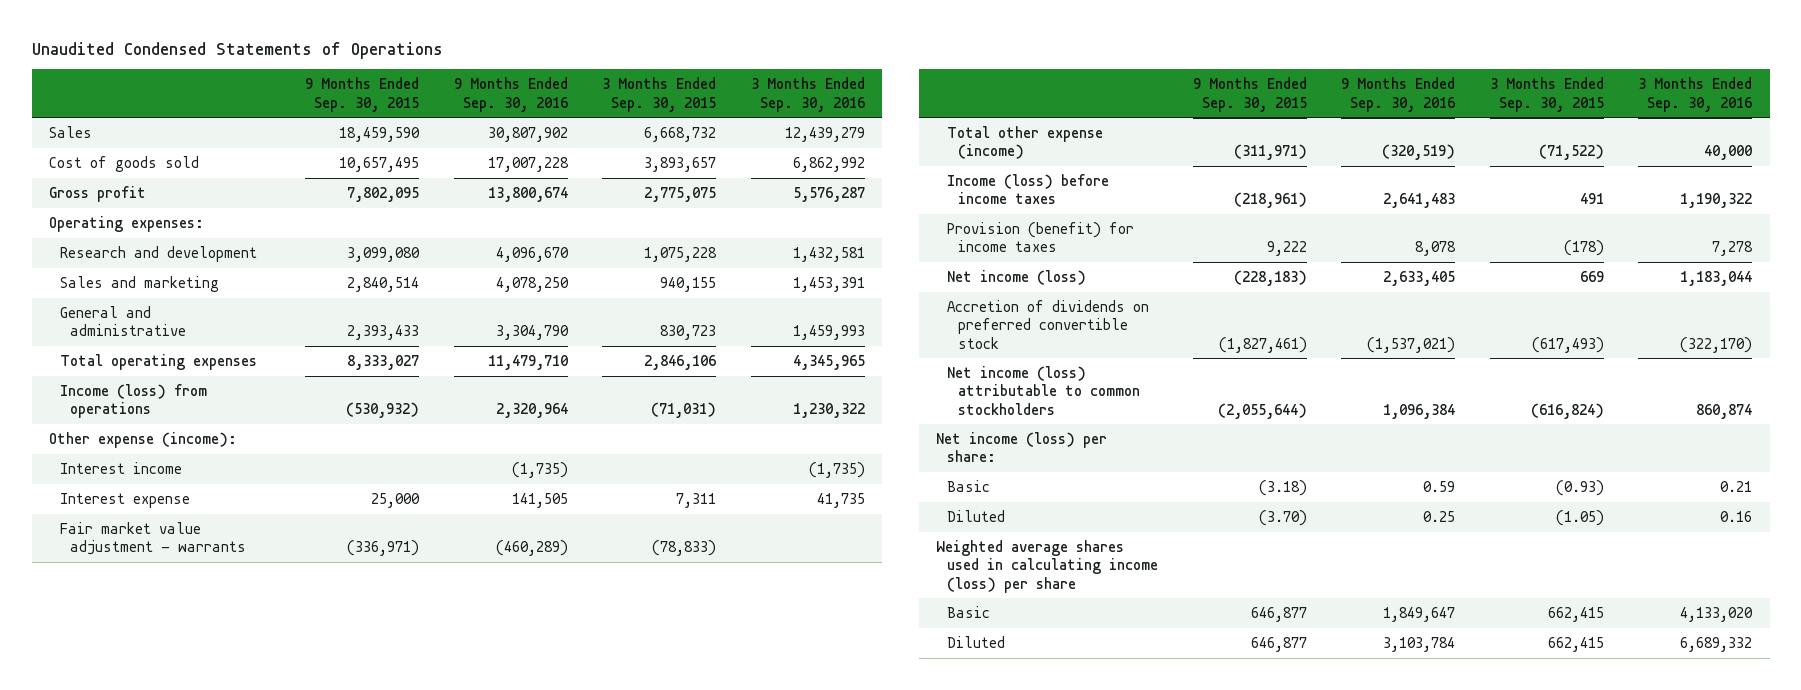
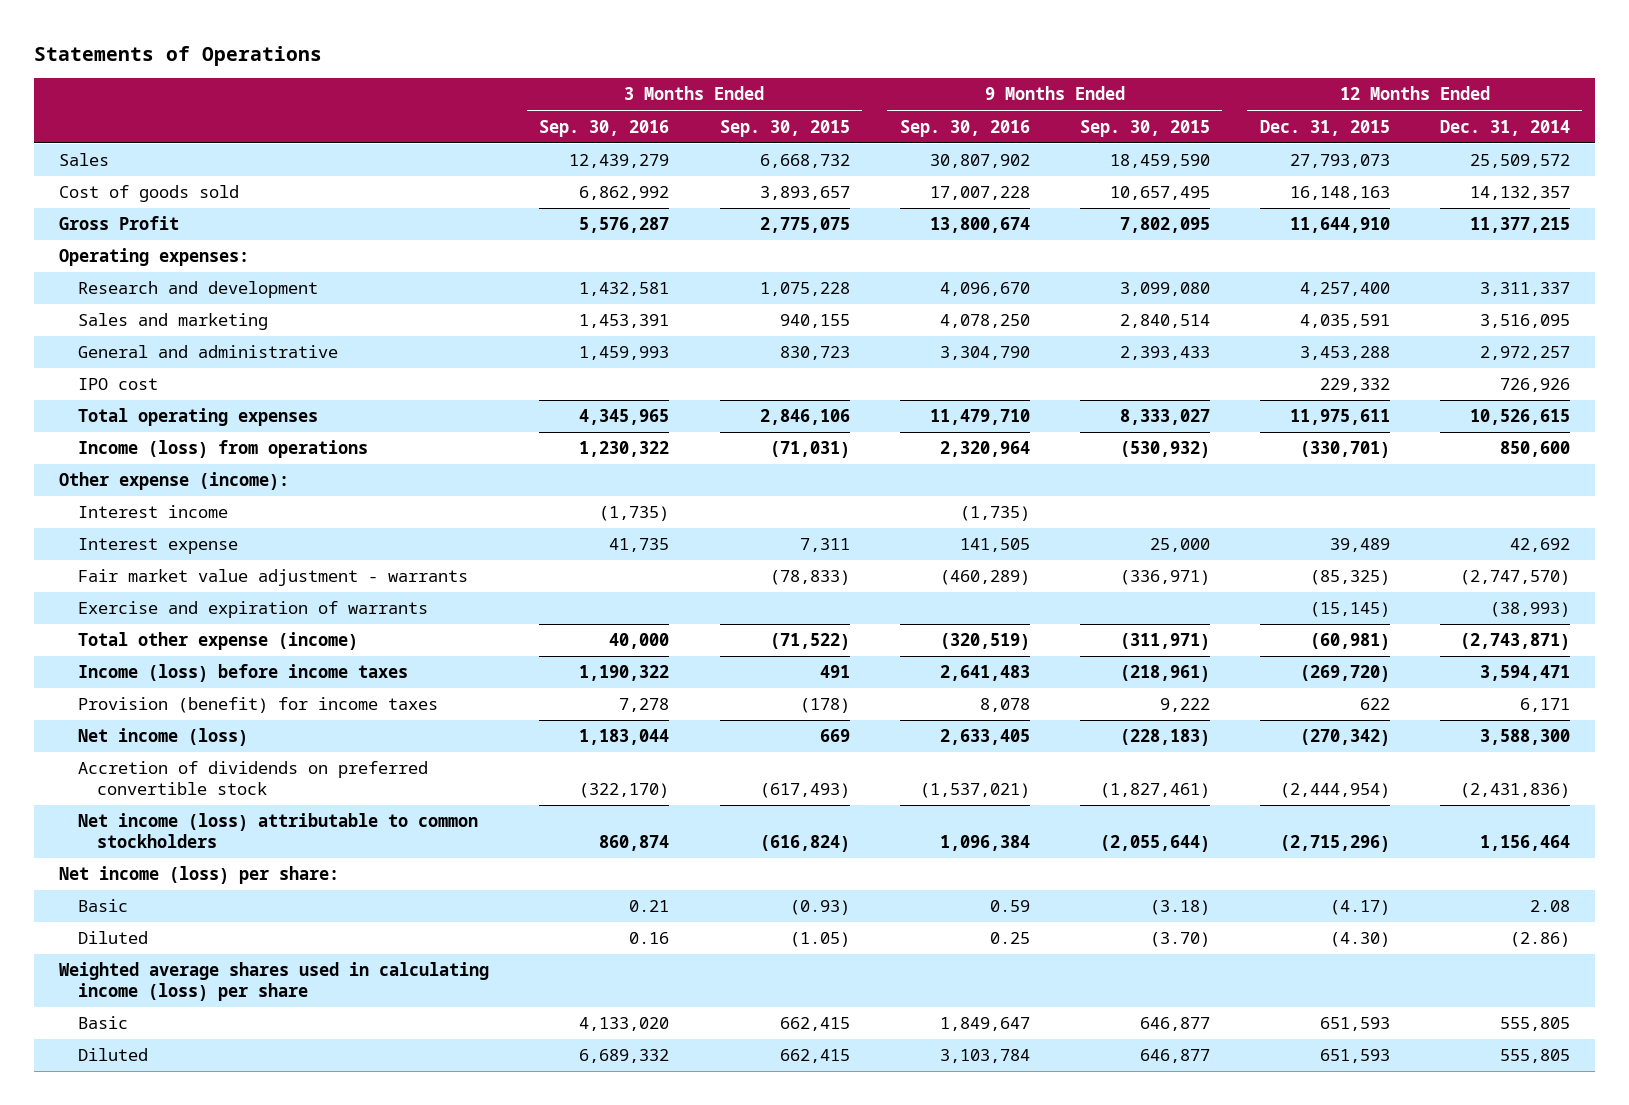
- Unaudited Condensed Statements of Operations
+ Statements of Operations
- | 9 Months Ended Sep. 30, 2015 | 9 Months Ended Sep. 30, 2016 | 3 Months Ended Sep. 30, 2015 | 3 Months Ended Sep. 30, 2016
+ | 3 Months Ended Sep. 30, 2016 | 3 Months Ended Sep. 30, 2015 | 9 Months Ended Sep. 30, 2016 | 9 Months Ended Sep. 30, 2015 | 12 Months Ended Dec. 31, 2015 | 12 Months Ended Dec. 31, 2014
- Gross profit | 7,802,095 | 13,800,674 | 2,775,075 | 5,576,287
+ Gross Profit | 5,576,287 | 2,775,075 | 13,800,674 | 7,802,095 | 11,644,910 | 11,377,215
+ IPO cost | | | | | 229,332 | 726,926
+ Exercise and expiration of warrants | | | | | (15,145) | (38,993)

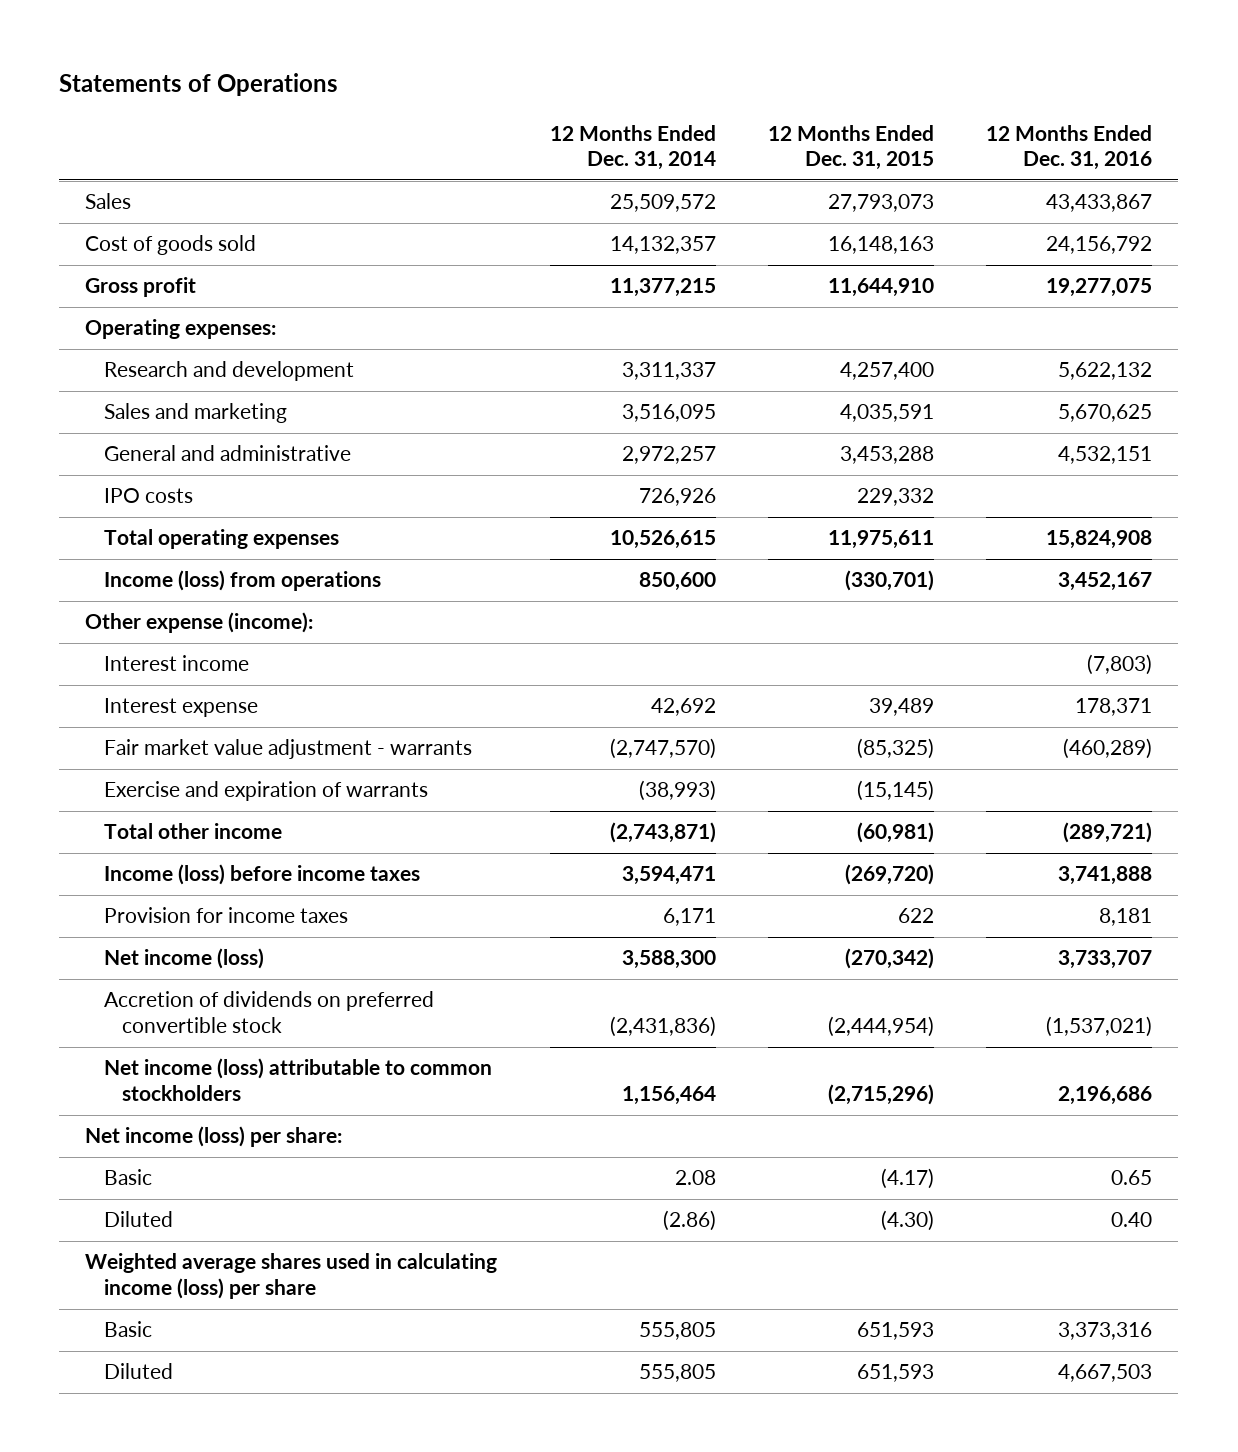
- | 3 Months Ended Sep. 30, 2016 | 3 Months Ended Sep. 30, 2015 | 9 Months Ended Sep. 30, 2016 | 9 Months Ended Sep. 30, 2015 | 12 Months Ended Dec. 31, 2015 | 12 Months Ended Dec. 31, 2014
+ | 12 Months Ended Dec. 31, 2014 | 12 Months Ended Dec. 31, 2015 | 12 Months Ended Dec. 31, 2016
- Gross Profit | 5,576,287 | 2,775,075 | 13,800,674 | 7,802,095 | 11,644,910 | 11,377,215
+ Gross profit | 11,377,215 | 11,644,910 | 19,277,075
- IPO cost | | | | | 229,332 | 726,926
+ IPO costs | 726,926 | 229,332 |
- Total other expense (income) | 40,000 | (71,522) | (320,519) | (311,971) | (60,981) | (2,743,871)
+ Total other income | (2,743,871) | (60,981) | (289,721)
- Provision (benefit) for income taxes | 7,278 | (178) | 8,078 | 9,222 | 622 | 6,171
+ Provision for income taxes | 6,171 | 622 | 8,181

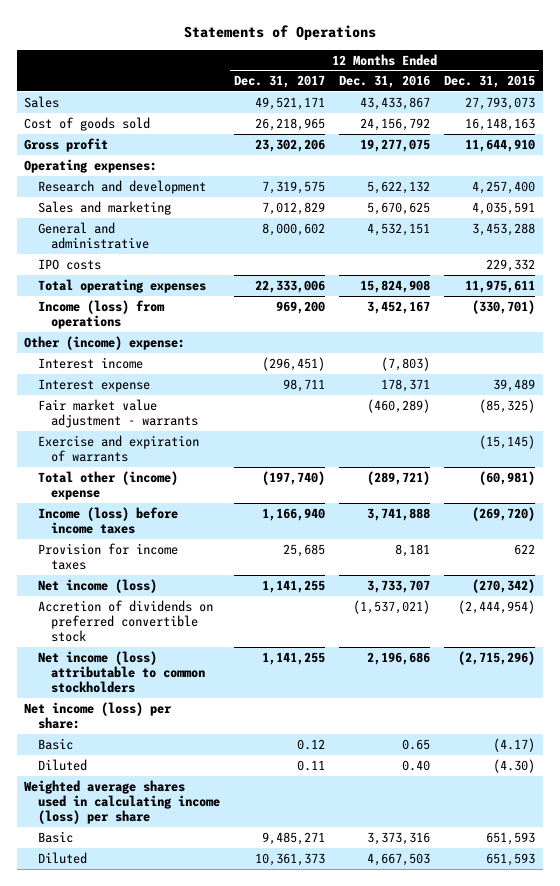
- | 12 Months Ended Dec. 31, 2014 | 12 Months Ended Dec. 31, 2015 | 12 Months Ended Dec. 31, 2016
+ | 12 Months Ended Dec. 31, 2017 | 12 Months Ended Dec. 31, 2016 | 12 Months Ended Dec. 31, 2015
- Other expense (income):
+ Other (income) expense:
- Total other income | (2,743,871) | (60,981) | (289,721)
+ Total other (income) expense | (197,740) | (289,721) | (60,981)

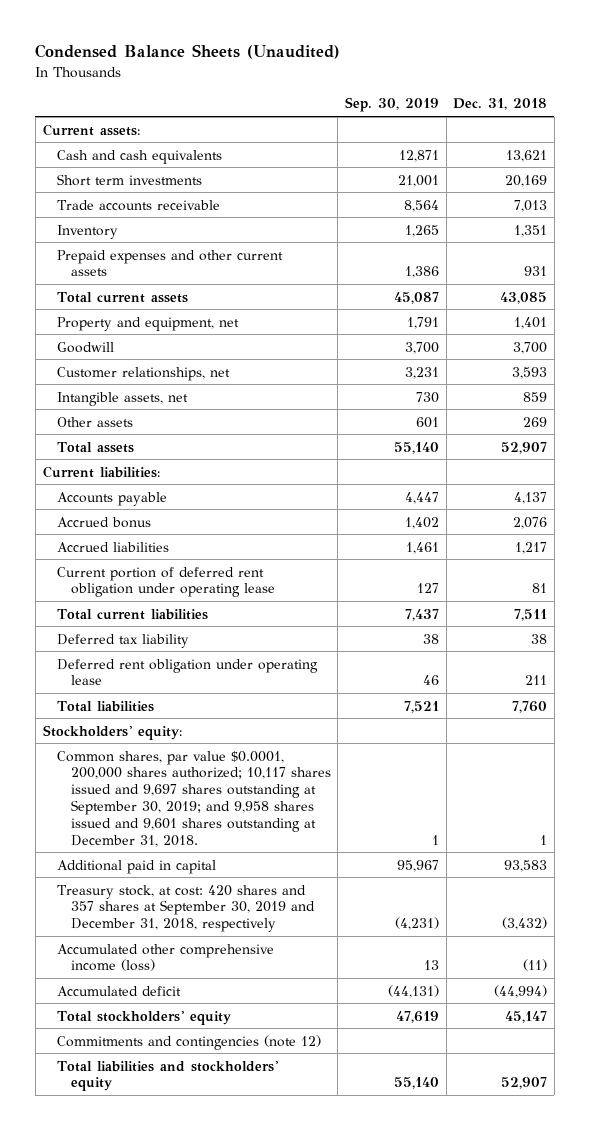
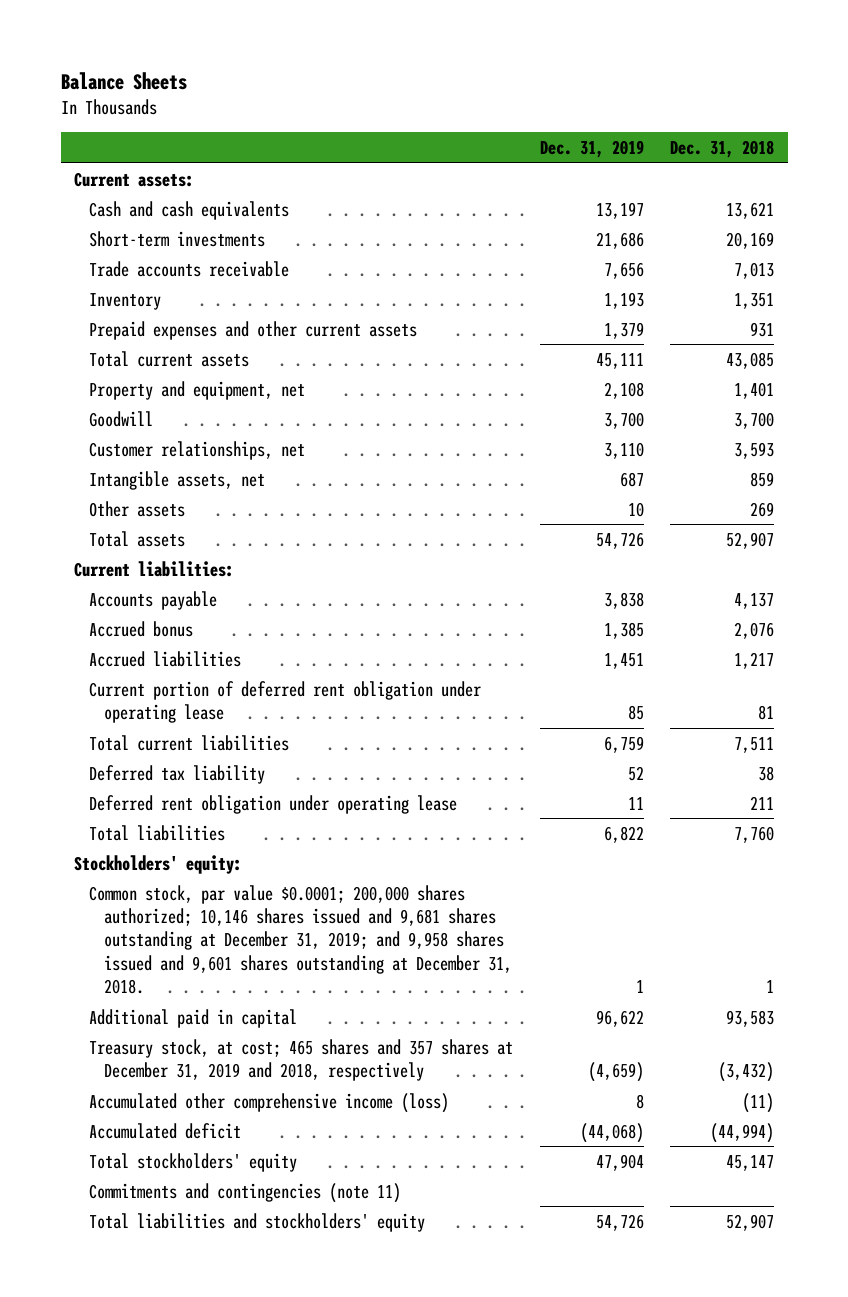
- Condensed Balance Sheets (Unaudited)
+ Balance Sheets
- | Sep. 30, 2019 | Dec. 31, 2018
+ | Dec. 31, 2019 | Dec. 31, 2018
- Short term investments | 21,001 | 20,169
+ Short-term investments | 21,686 | 20,169
- Common shares, par value $0.0001, 200,000 shares authorized; 10,117 shares issued and 9,697 shares outstanding at September 30, 2019; and 9,958 shares issued and 9,601 shares outstanding at December 31, 2018. | 1 | 1
+ Common stock, par value $0.0001; 200,000 shares authorized; 10,146 shares issued and 9,681 shares outstanding at December 31, 2019; and 9,958 shares issued and 9,601 shares outstanding at December 31, 2018. | 1 | 1
- Treasury stock, at cost: 420 shares and 357 shares at September 30, 2019 and December 31, 2018, respectively | (4,231) | (3,432)
+ Treasury stock, at cost; 465 shares and 357 shares at December 31, 2019 and 2018, respectively | (4,659) | (3,432)
- Commitments and contingencies (note 12)
+ Commitments and contingencies (note 11)

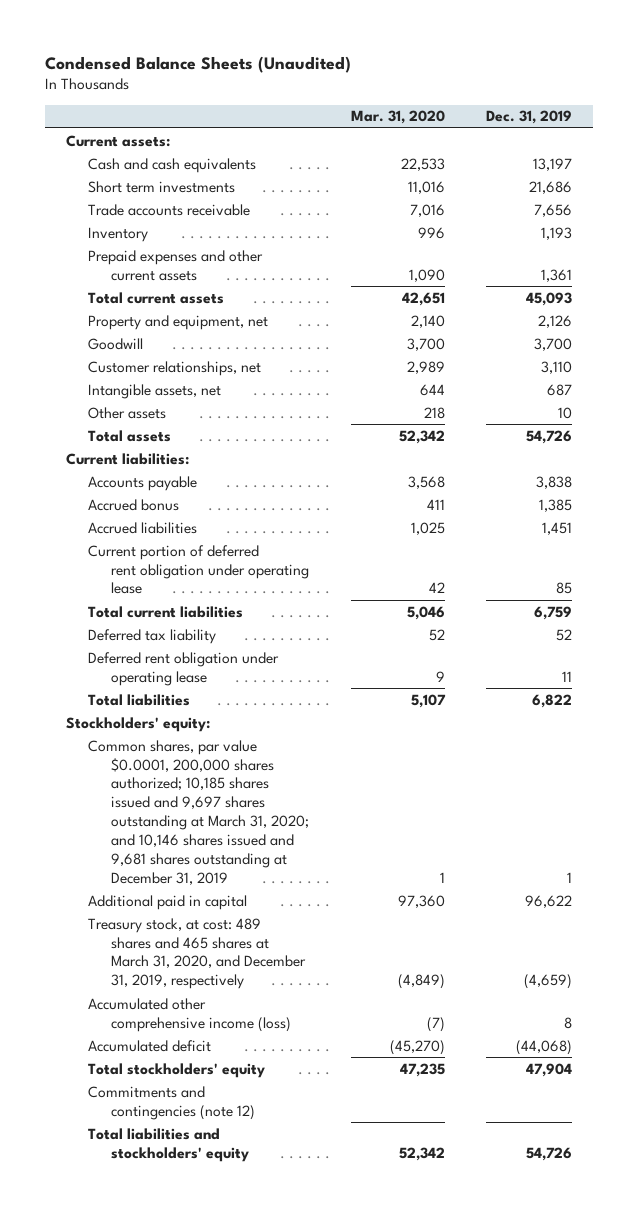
- Balance Sheets
+ Condensed Balance Sheets (Unaudited)
- | Dec. 31, 2019 | Dec. 31, 2018
+ | Mar. 31, 2020 | Dec. 31, 2019
- Short-term investments | 21,686 | 20,169
+ Short term investments | 11,016 | 21,686
- Prepaid expenses and other current assets | 1,379 | 931
- Total current assets | 45,111 | 43,085
- Property and equipment, net | 2,108 | 1,401
+ Prepaid expenses and other current assets | 1,090 | 1,361
+ Total current assets | 42,651 | 45,093
+ Property and equipment, net | 2,140 | 2,126
- Common stock, par value $0.0001; 200,000 shares authorized; 10,146 shares issued and 9,681 shares outstanding at December 31, 2019; and 9,958 shares issued and 9,601 shares outstanding at December 31, 2018. | 1 | 1
+ Common shares, par value $0.0001, 200,000 shares authorized; 10,185 shares issued and 9,697 shares outstanding at March 31, 2020; and 10,146 shares issued and 9,681 shares outstanding at December 31, 2019 | 1 | 1
- Treasury stock, at cost; 465 shares and 357 shares at December 31, 2019 and 2018, respectively | (4,659) | (3,432)
+ Treasury stock, at cost: 489 shares and 465 shares at March 31, 2020, and December 31, 2019, respectively | (4,849) | (4,659)
- Commitments and contingencies (note 11)
+ Commitments and contingencies (note 12)

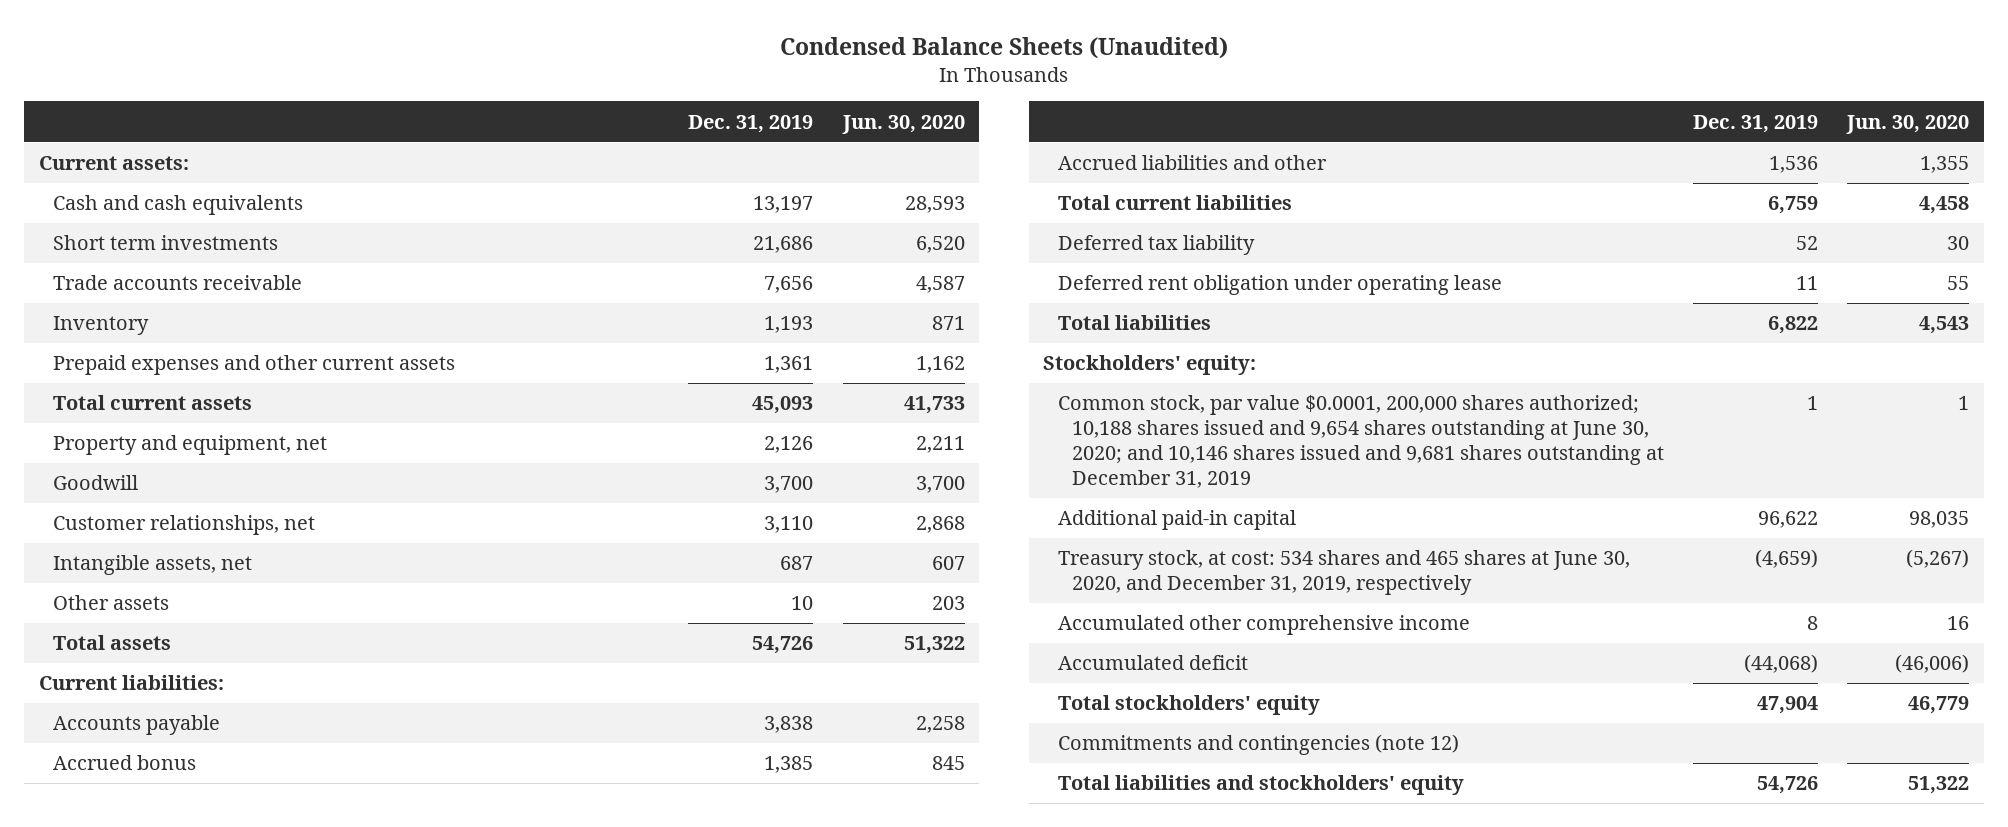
- | Mar. 31, 2020 | Dec. 31, 2019
+ | Dec. 31, 2019 | Jun. 30, 2020
- Accrued liabilities | 1,025 | 1,451
- Current portion of deferred rent obligation under operating lease | 42 | 85
+ Accrued liabilities and other | 1,536 | 1,355
- Common shares, par value $0.0001, 200,000 shares authorized; 10,185 shares issued and 9,697 shares outstanding at March 31, 2020; and 10,146 shares issued and 9,681 shares outstanding at December 31, 2019 | 1 | 1
- Additional paid in capital | 97,360 | 96,622
- Treasury stock, at cost: 489 shares and 465 shares at March 31, 2020, and December 31, 2019, respectively | (4,849) | (4,659)
- Accumulated other comprehensive income (loss) | (7) | 8
+ Common stock, par value $0.0001, 200,000 shares authorized; 10,188 shares issued and 9,654 shares outstanding at June 30, 2020; and 10,146 shares issued and 9,681 shares outstanding at December 31, 2019 | 1 | 1
+ Additional paid-in capital | 96,622 | 98,035
+ Treasury stock, at cost: 534 shares and 465 shares at June 30, 2020, and December 31, 2019, respectively | (4,659) | (5,267)
+ Accumulated other comprehensive income | 8 | 16

